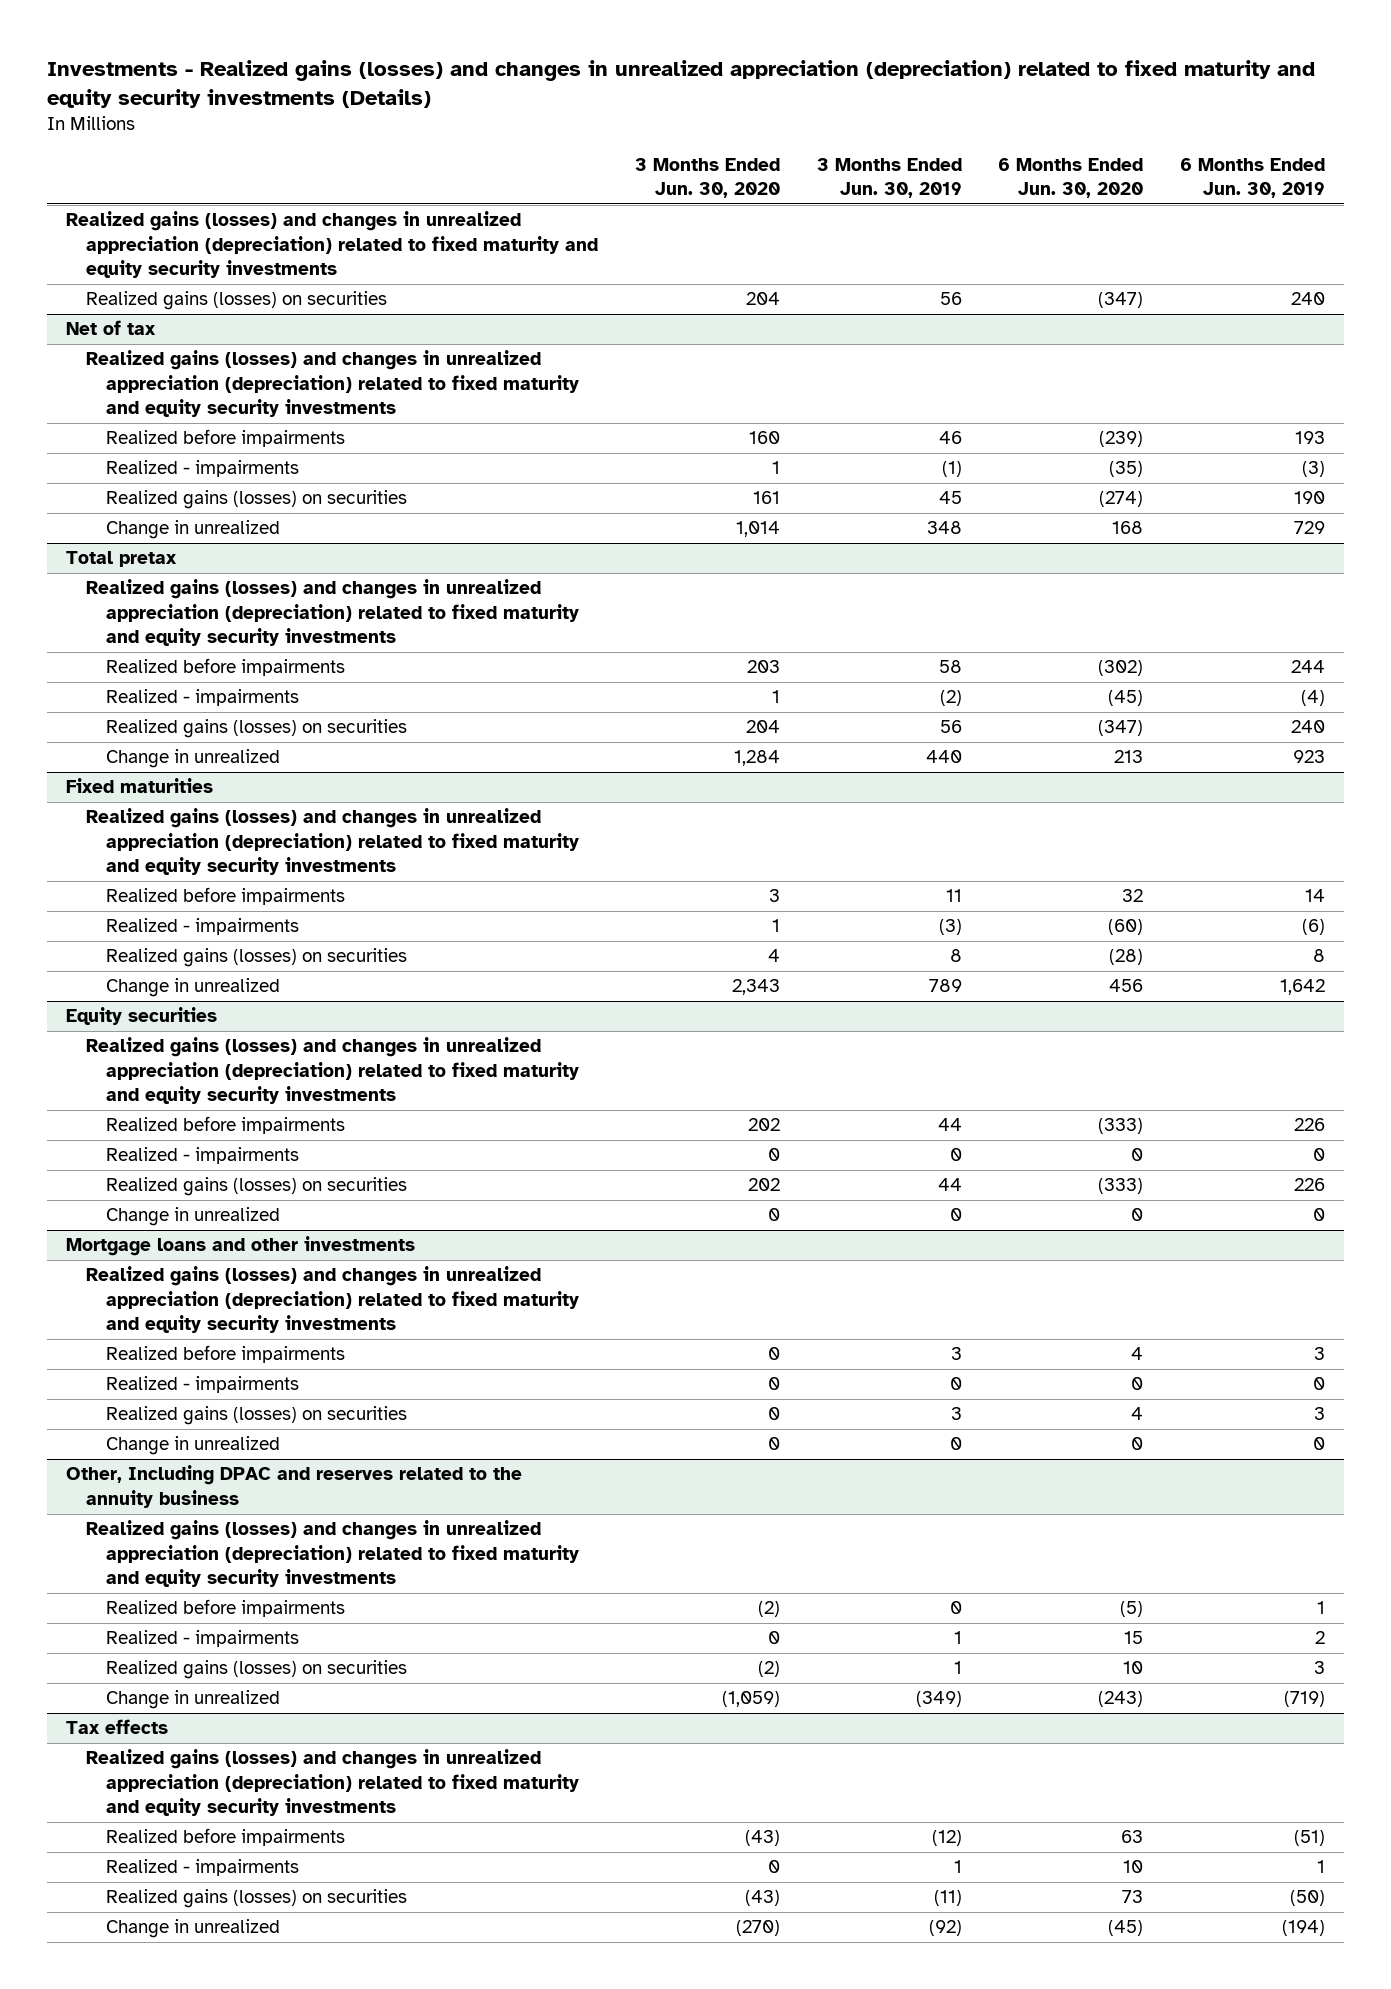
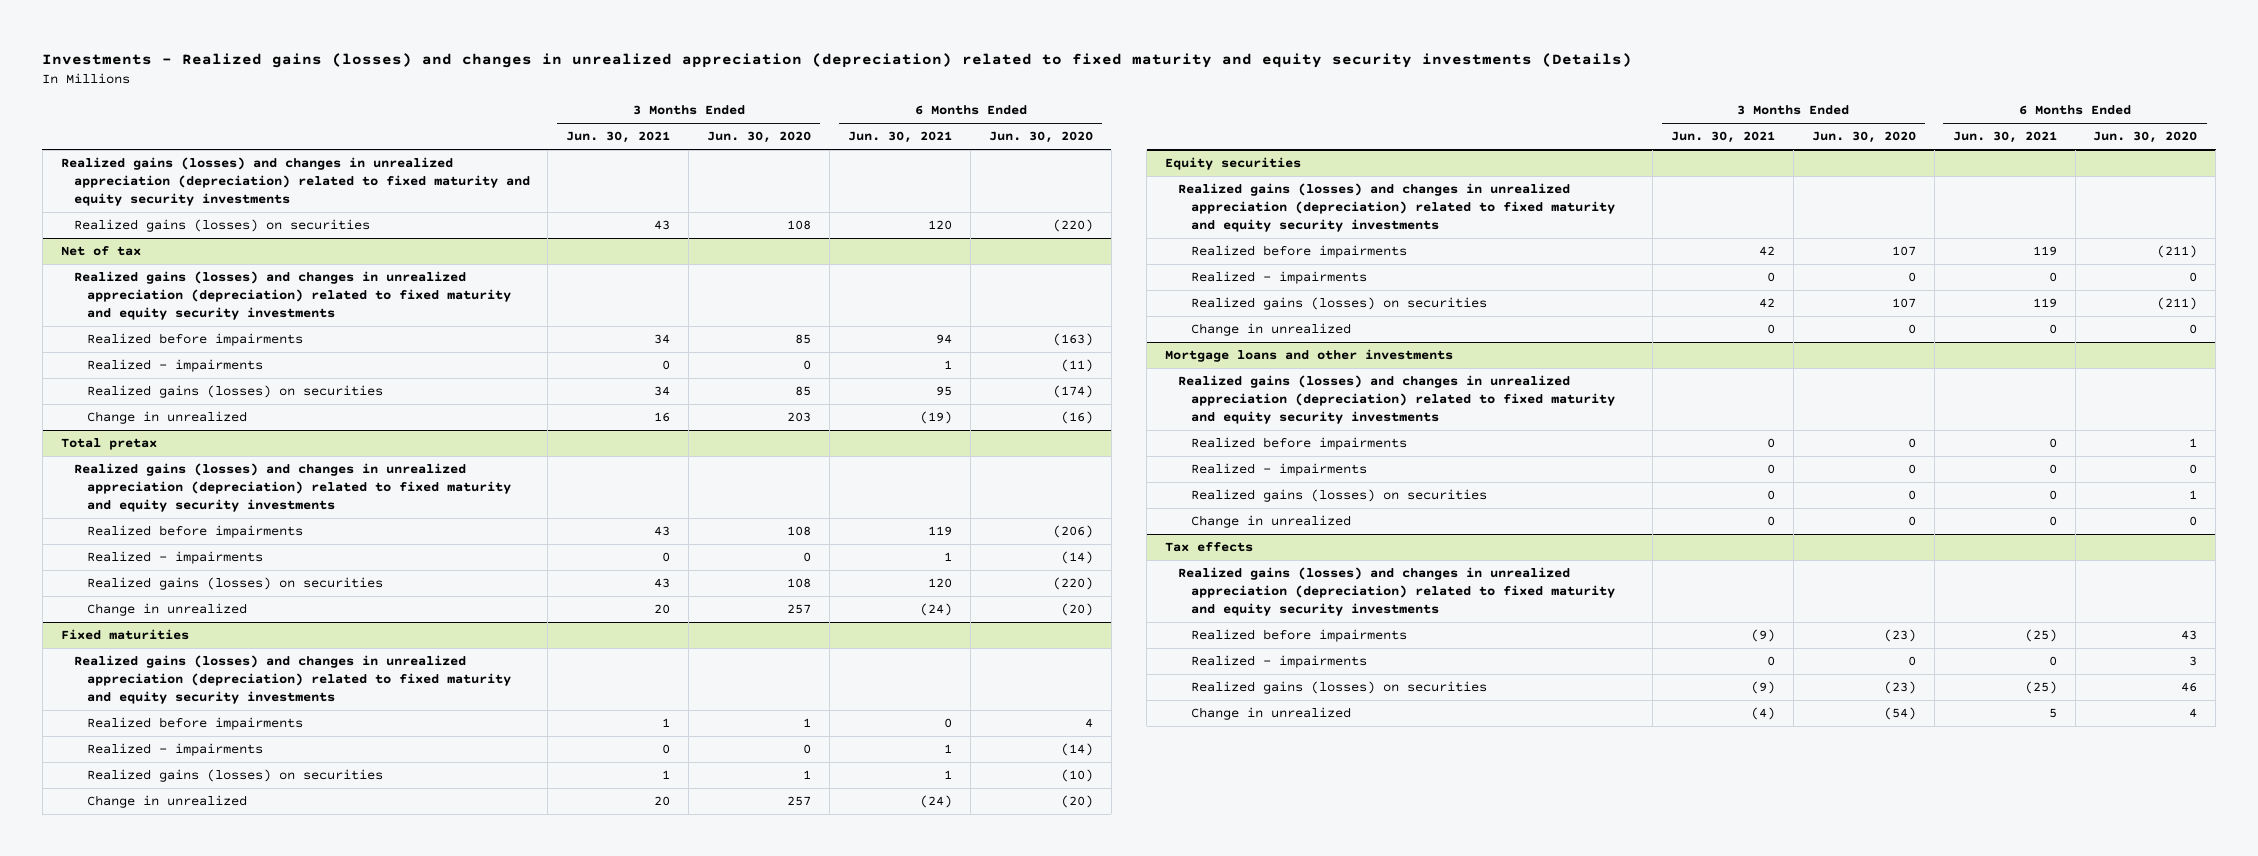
- | 3 Months Ended Jun. 30, 2020 | 3 Months Ended Jun. 30, 2019 | 6 Months Ended Jun. 30, 2020 | 6 Months Ended Jun. 30, 2019
+ | 3 Months Ended Jun. 30, 2021 | 3 Months Ended Jun. 30, 2020 | 6 Months Ended Jun. 30, 2021 | 6 Months Ended Jun. 30, 2020
- Realized gains (losses) on securities | 204 | 56 | (347) | 240
+ Realized gains (losses) on securities | 43 | 108 | 120 | (220)
@ Net of tax
- Realized before impairments | 160 | 46 | (239) | 193
- Realized - impairments | 1 | (1) | (35) | (3)
- Realized gains (losses) on securities | 161 | 45 | (274) | 190
- Change in unrealized | 1,014 | 348 | 168 | 729
+ Realized before impairments | 34 | 85 | 94 | (163)
+ Realized - impairments | 0 | 0 | 1 | (11)
+ Realized gains (losses) on securities | 34 | 85 | 95 | (174)
+ Change in unrealized | 16 | 203 | (19) | (16)
@ Total pretax
- Realized before impairments | 203 | 58 | (302) | 244
- Realized - impairments | 1 | (2) | (45) | (4)
- Realized gains (losses) on securities | 204 | 56 | (347) | 240
- Change in unrealized | 1,284 | 440 | 213 | 923
+ Realized before impairments | 43 | 108 | 119 | (206)
+ Realized - impairments | 0 | 0 | 1 | (14)
+ Realized gains (losses) on securities | 43 | 108 | 120 | (220)
+ Change in unrealized | 20 | 257 | (24) | (20)
@ Fixed maturities
- Realized before impairments | 3 | 11 | 32 | 14
- Realized - impairments | 1 | (3) | (60) | (6)
- Realized gains (losses) on securities | 4 | 8 | (28) | 8
- Change in unrealized | 2,343 | 789 | 456 | 1,642
+ Realized before impairments | 1 | 1 | 0 | 4
+ Realized - impairments | 0 | 0 | 1 | (14)
+ Realized gains (losses) on securities | 1 | 1 | 1 | (10)
+ Change in unrealized | 20 | 257 | (24) | (20)
@ Equity securities
- Realized before impairments | 202 | 44 | (333) | 226
+ Realized before impairments | 42 | 107 | 119 | (211)
- Realized gains (losses) on securities | 202 | 44 | (333) | 226
+ Realized gains (losses) on securities | 42 | 107 | 119 | (211)
@ Mortgage loans and other investments
- Realized before impairments | 0 | 3 | 4 | 3
+ Realized before impairments | 0 | 0 | 0 | 1
- Realized gains (losses) on securities | 0 | 3 | 4 | 3
+ Realized gains (losses) on securities | 0 | 0 | 0 | 1
- Other, Including DPAC and reserves related to the annuity business
- Realized gains (losses) and changes in unrealized appreciation (depreciation) related to fixed maturity and equity security investments
- Realized before impairments | (2) | 0 | (5) | 1
- Realized - impairments | 0 | 1 | 15 | 2
- Realized gains (losses) on securities | (2) | 1 | 10 | 3
- Change in unrealized | (1,059) | (349) | (243) | (719)
@ Tax effects
- Realized before impairments | (43) | (12) | 63 | (51)
- Realized - impairments | 0 | 1 | 10 | 1
- Realized gains (losses) on securities | (43) | (11) | 73 | (50)
- Change in unrealized | (270) | (92) | (45) | (194)
+ Realized before impairments | (9) | (23) | (25) | 43
+ Realized - impairments | 0 | 0 | 0 | 3
+ Realized gains (losses) on securities | (9) | (23) | (25) | 46
+ Change in unrealized | (4) | (54) | 5 | 4

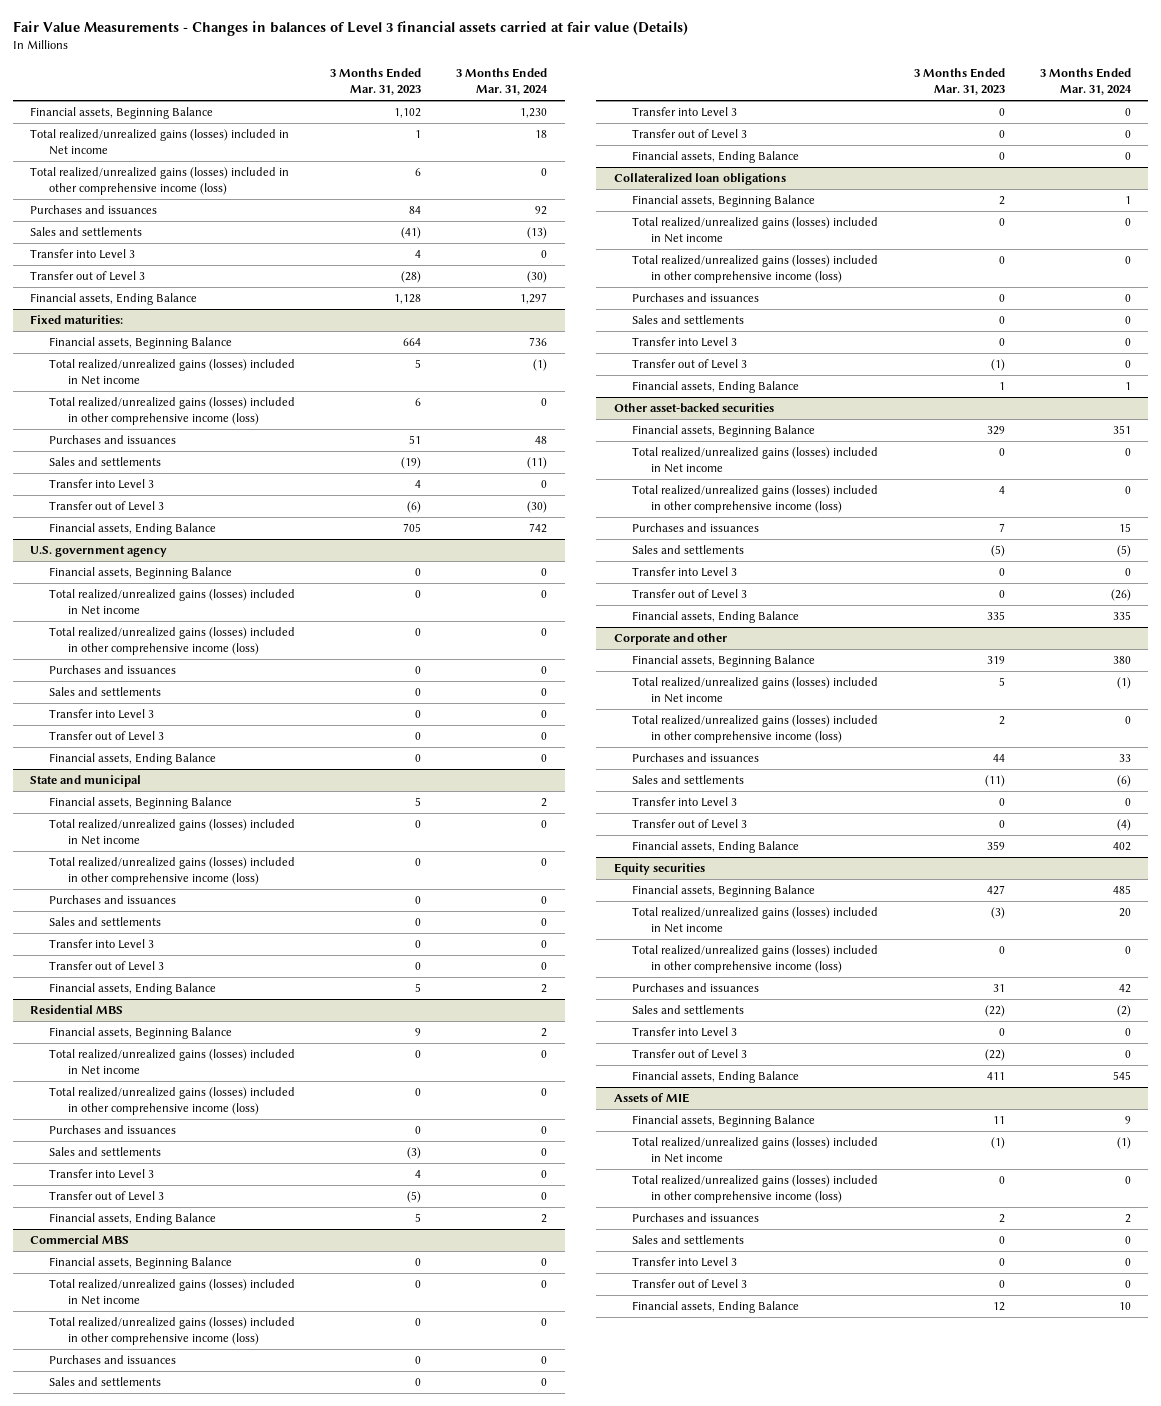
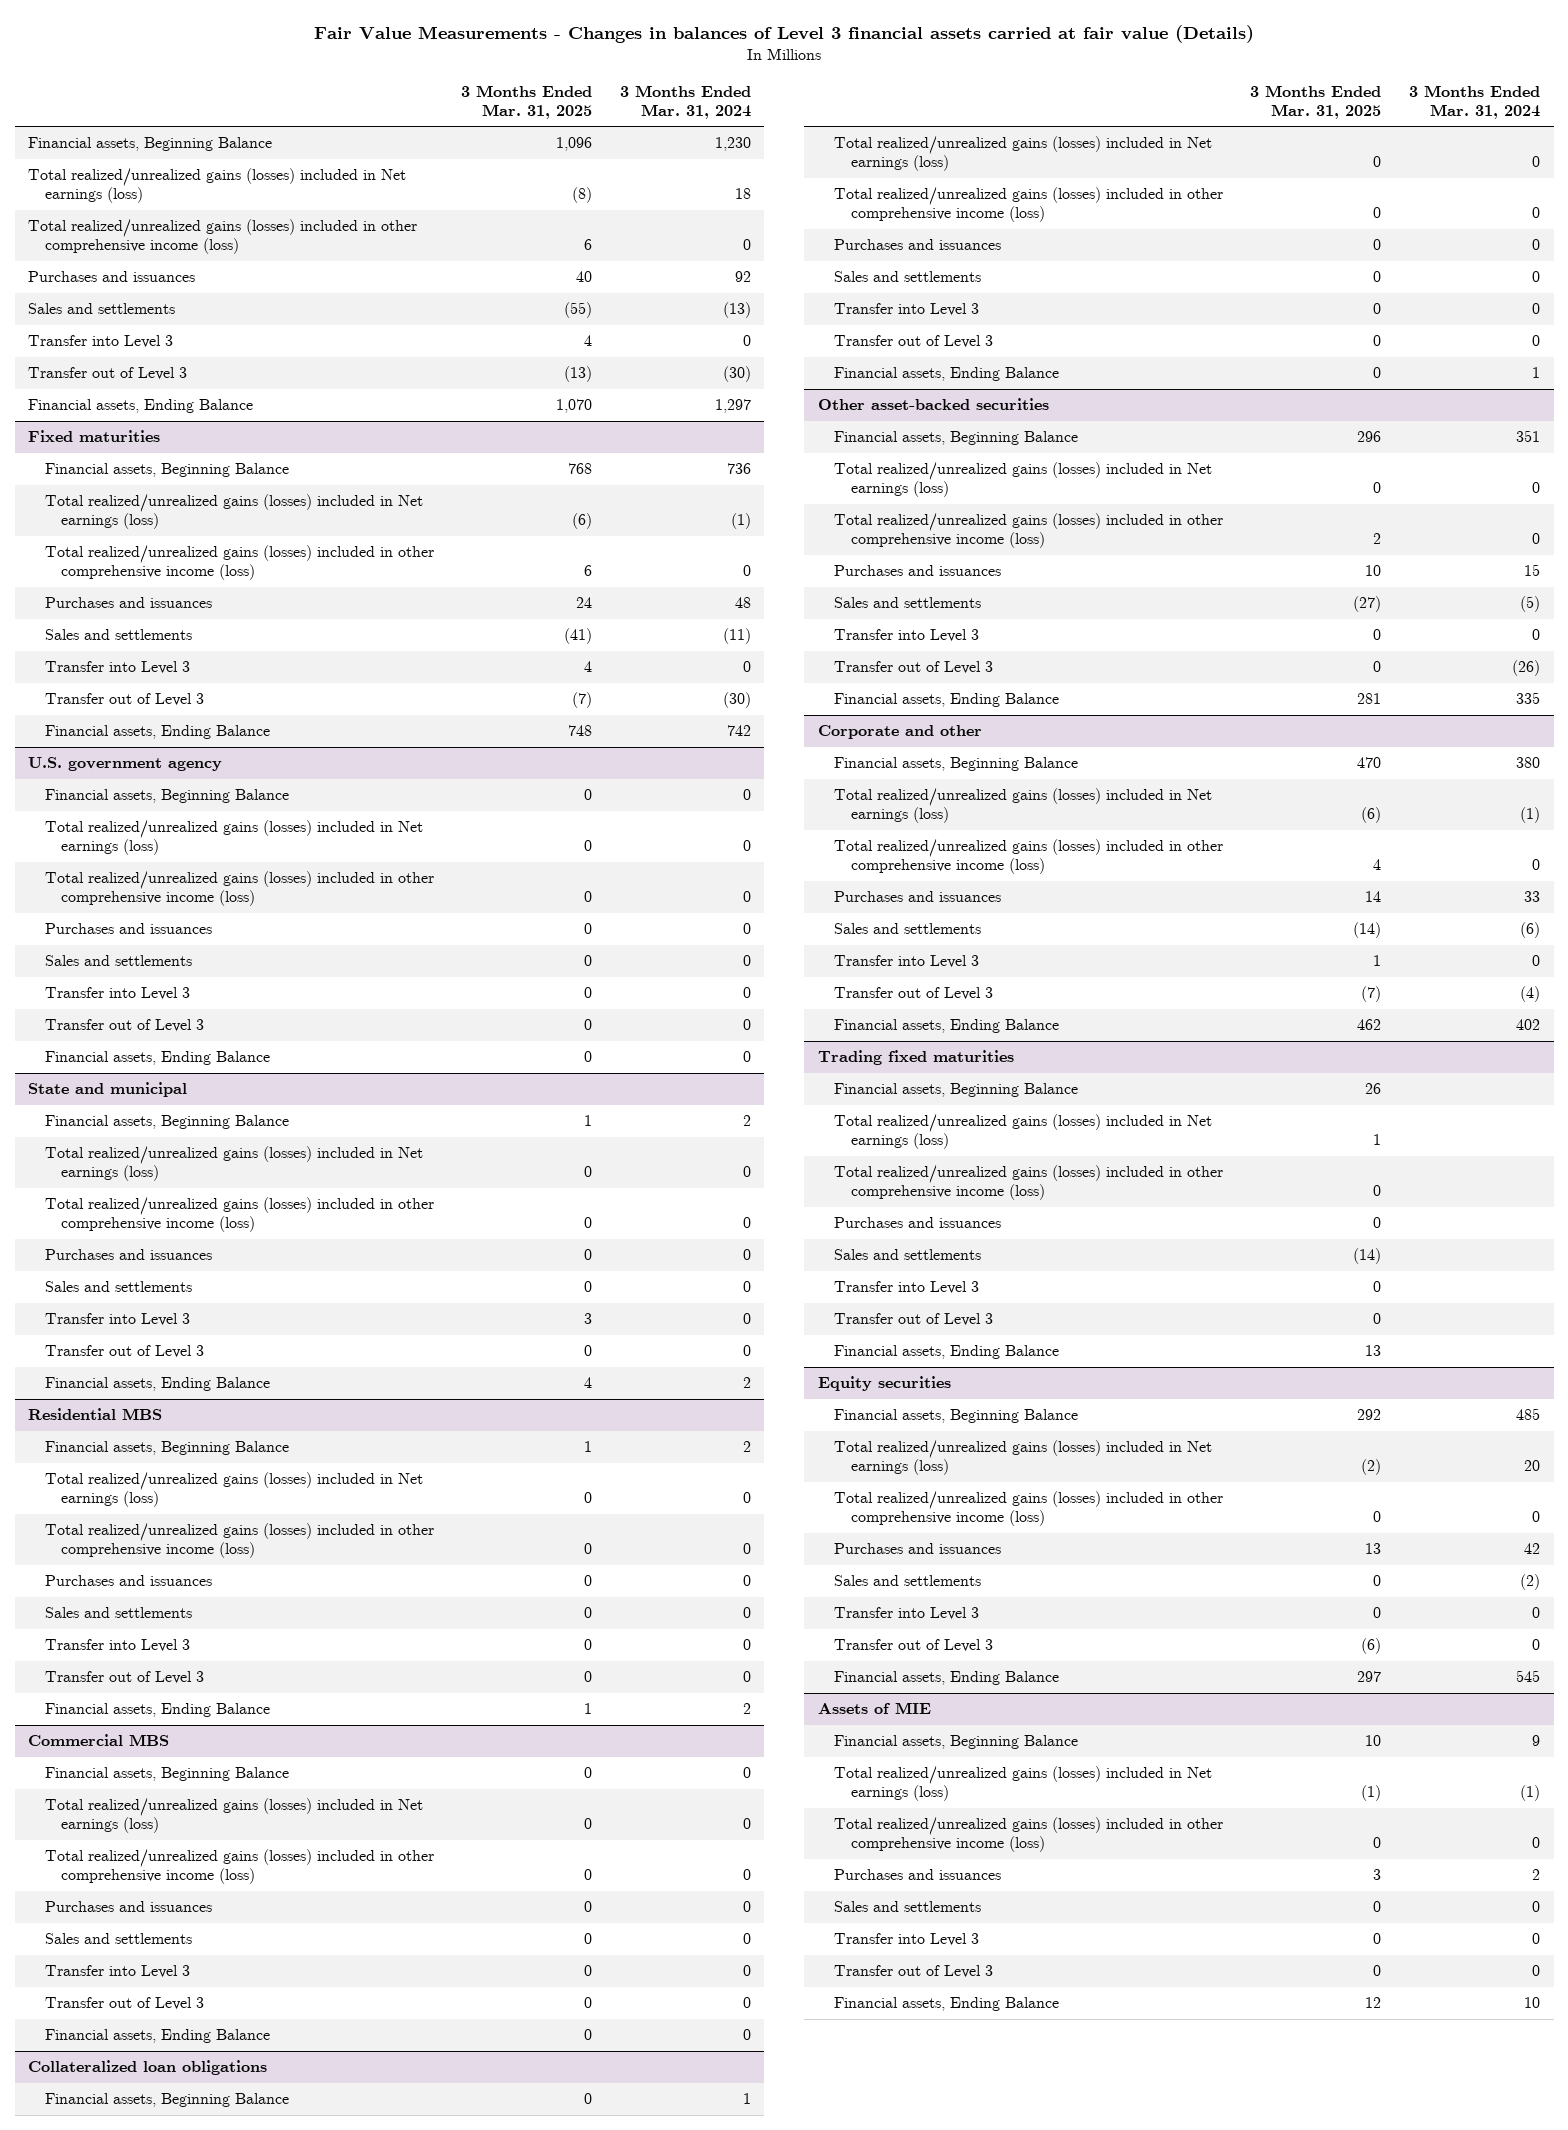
- | 3 Months Ended Mar. 31, 2023 | 3 Months Ended Mar. 31, 2024
+ | 3 Months Ended Mar. 31, 2025 | 3 Months Ended Mar. 31, 2024
- Total realized/unrealized gains (losses) included in Net income | 1 | 18
+ Total realized/unrealized gains (losses) included in Net earnings (loss) | (8) | 18
- Fixed maturities:
+ Fixed maturities
- Total realized/unrealized gains (losses) included in Net income | 5 | (1)
+ Total realized/unrealized gains (losses) included in Net earnings (loss) | (6) | (1)
@ U.S. government agency
- Total realized/unrealized gains (losses) included in Net income | 0 | 0
+ Total realized/unrealized gains (losses) included in Net earnings (loss) | 0 | 0
@ State and municipal
- Total realized/unrealized gains (losses) included in Net income | 0 | 0
+ Total realized/unrealized gains (losses) included in Net earnings (loss) | 0 | 0
@ Residential MBS
- Total realized/unrealized gains (losses) included in Net income | 0 | 0
+ Total realized/unrealized gains (losses) included in Net earnings (loss) | 0 | 0
@ Commercial MBS
- Total realized/unrealized gains (losses) included in Net income | 0 | 0
+ Total realized/unrealized gains (losses) included in Net earnings (loss) | 0 | 0
@ Collateralized loan obligations
- Total realized/unrealized gains (losses) included in Net income | 0 | 0
+ Total realized/unrealized gains (losses) included in Net earnings (loss) | 0 | 0
@ Other asset-backed securities
- Total realized/unrealized gains (losses) included in Net income | 0 | 0
+ Total realized/unrealized gains (losses) included in Net earnings (loss) | 0 | 0
@ Corporate and other
- Total realized/unrealized gains (losses) included in Net income | 5 | (1)
+ Total realized/unrealized gains (losses) included in Net earnings (loss) | (6) | (1)
+ Trading fixed maturities
+ Financial assets, Beginning Balance | 26 |
+ Total realized/unrealized gains (losses) included in Net earnings (loss) | 1 |
+ Total realized/unrealized gains (losses) included in other comprehensive income (loss) | 0 |
+ Purchases and issuances | 0 |
+ Sales and settlements | (14) |
+ Transfer into Level 3 | 0 |
+ Transfer out of Level 3 | 0 |
+ Financial assets, Ending Balance | 13 |
@ Equity securities
- Total realized/unrealized gains (losses) included in Net income | (3) | 20
+ Total realized/unrealized gains (losses) included in Net earnings (loss) | (2) | 20
@ Assets of MIE
- Total realized/unrealized gains (losses) included in Net income | (1) | (1)
+ Total realized/unrealized gains (losses) included in Net earnings (loss) | (1) | (1)

